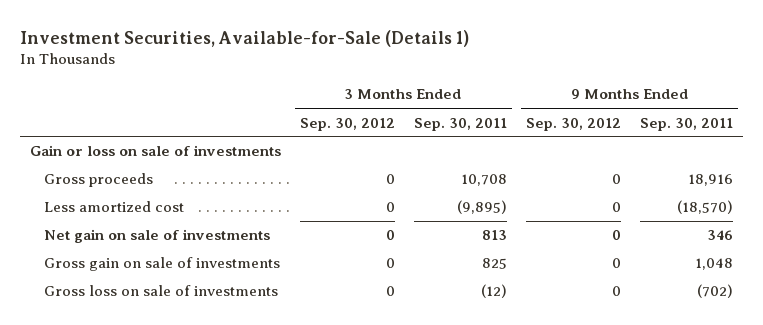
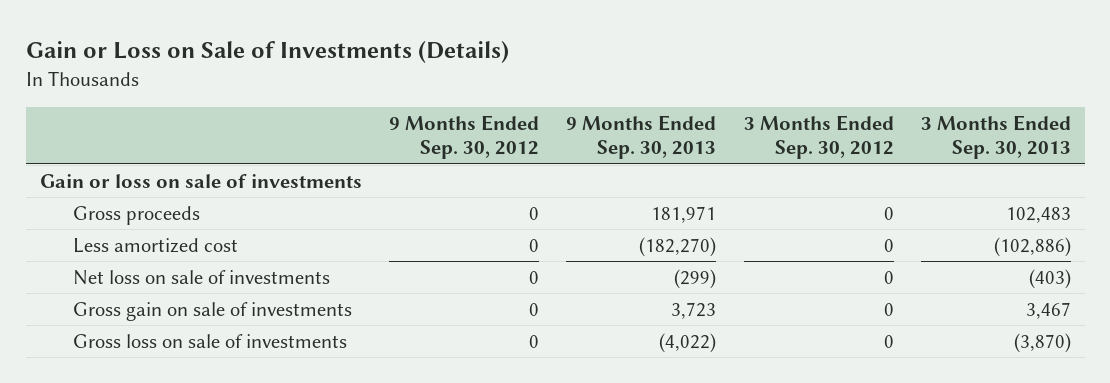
- Investment Securities, Available-for-Sale (Details 1)
+ Gain or Loss on Sale of Investments (Details)
- | 3 Months Ended Sep. 30, 2012 | 3 Months Ended Sep. 30, 2011 | 9 Months Ended Sep. 30, 2012 | 9 Months Ended Sep. 30, 2011
+ | 9 Months Ended Sep. 30, 2012 | 9 Months Ended Sep. 30, 2013 | 3 Months Ended Sep. 30, 2012 | 3 Months Ended Sep. 30, 2013
- Net gain on sale of investments | 0 | 813 | 0 | 346
+ Net loss on sale of investments | 0 | (299) | 0 | (403)

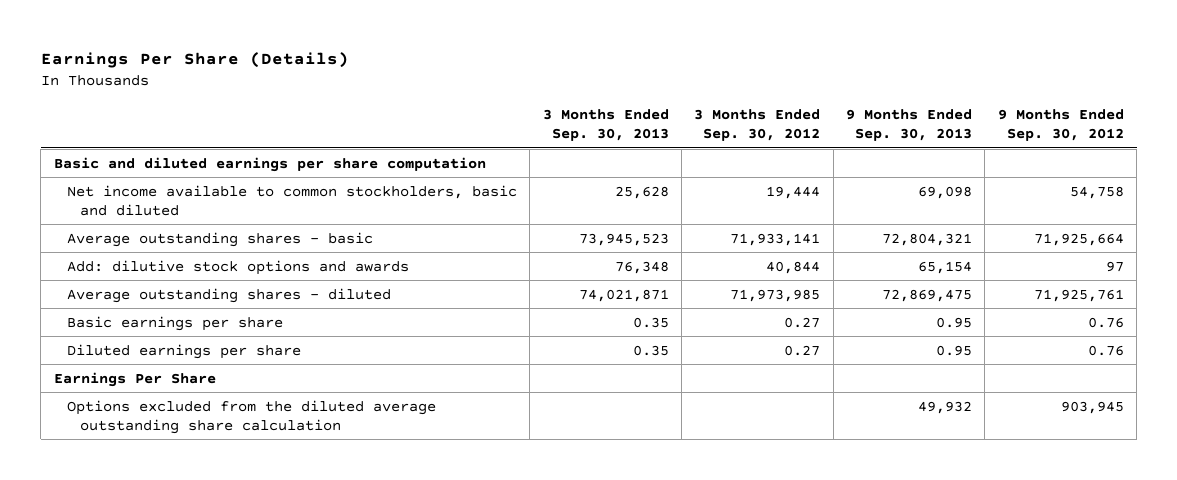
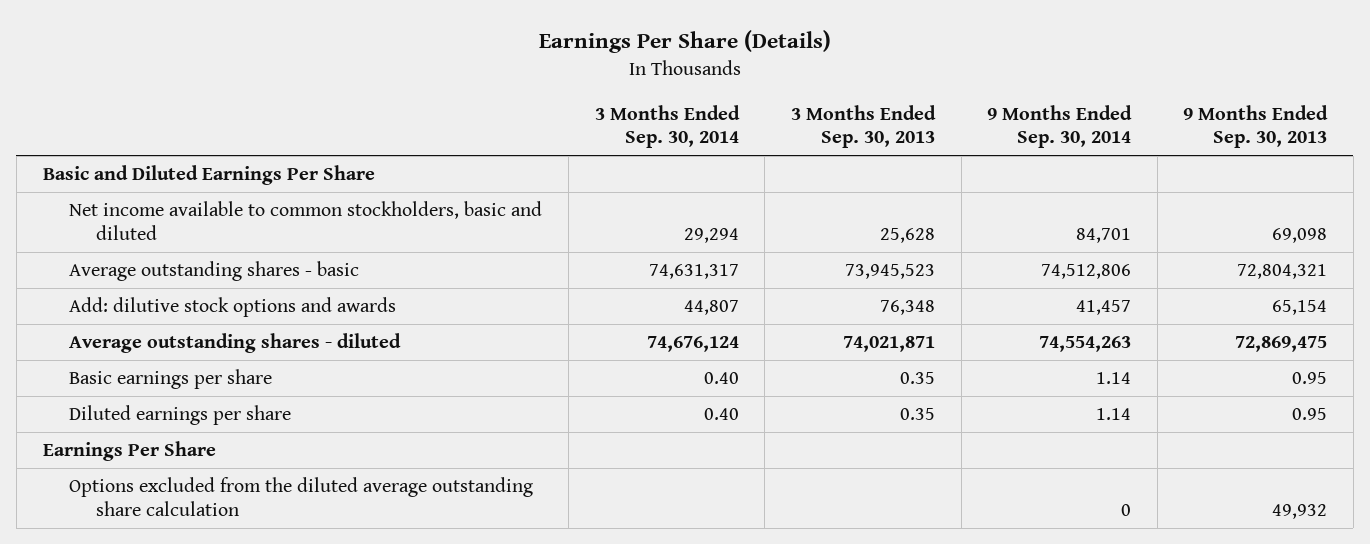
- | 3 Months Ended Sep. 30, 2013 | 3 Months Ended Sep. 30, 2012 | 9 Months Ended Sep. 30, 2013 | 9 Months Ended Sep. 30, 2012
+ | 3 Months Ended Sep. 30, 2014 | 3 Months Ended Sep. 30, 2013 | 9 Months Ended Sep. 30, 2014 | 9 Months Ended Sep. 30, 2013
- Basic and diluted earnings per share computation
+ Basic and Diluted Earnings Per Share

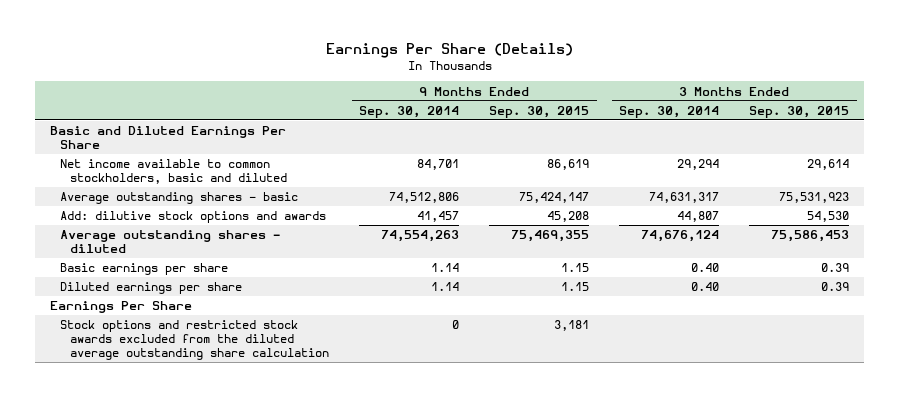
- | 3 Months Ended Sep. 30, 2014 | 3 Months Ended Sep. 30, 2013 | 9 Months Ended Sep. 30, 2014 | 9 Months Ended Sep. 30, 2013
+ | 9 Months Ended Sep. 30, 2014 | 9 Months Ended Sep. 30, 2015 | 3 Months Ended Sep. 30, 2014 | 3 Months Ended Sep. 30, 2015
- Options excluded from the diluted average outstanding share calculation | | | 0 | 49,932
+ Stock options and restricted stock awards excluded from the diluted average outstanding share calculation | 0 | 3,181 | |

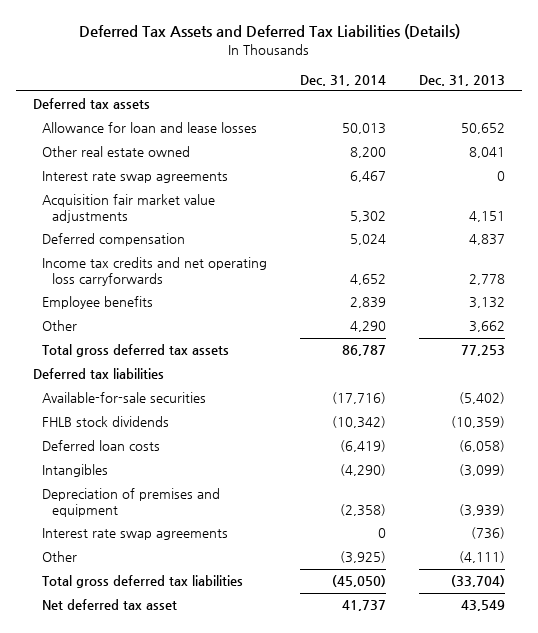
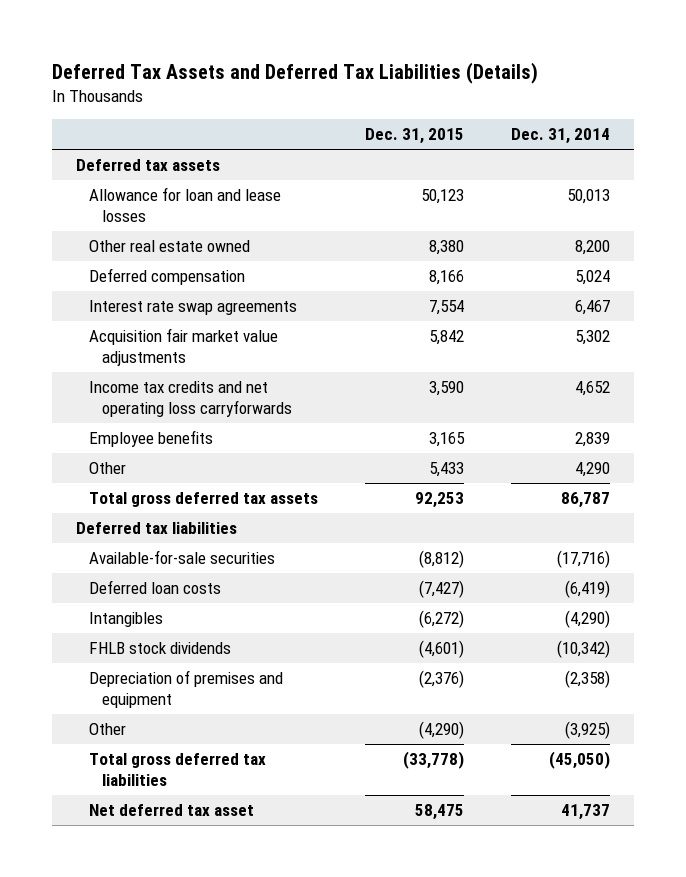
- | Dec. 31, 2014 | Dec. 31, 2013
+ | Dec. 31, 2015 | Dec. 31, 2014
moved up: Deferred compensation | 8,166 | 5,024
moved down: FHLB stock dividends | (4,601) | (10,342)
- Interest rate swap agreements | 0 | (736)

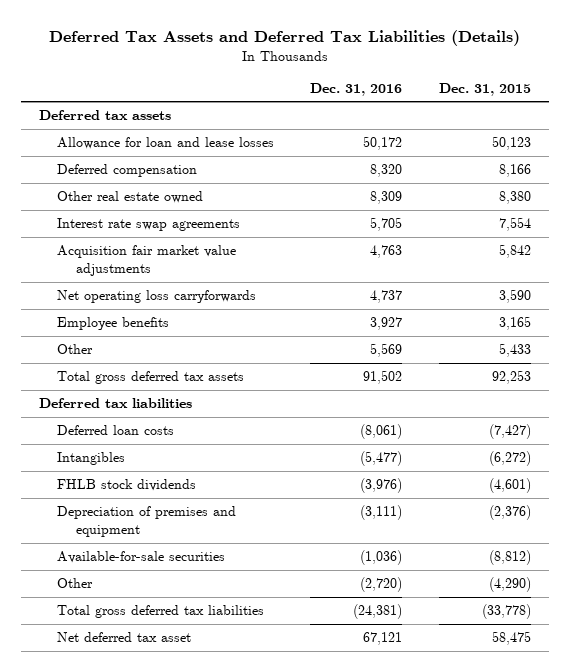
- | Dec. 31, 2015 | Dec. 31, 2014
+ | Dec. 31, 2016 | Dec. 31, 2015
moved down: Other real estate owned | 8,309 | 8,380
- Income tax credits and net operating loss carryforwards | 3,590 | 4,652
+ Net operating loss carryforwards | 4,737 | 3,590
moved down: Available-for-sale securities | (1,036) | (8,812)

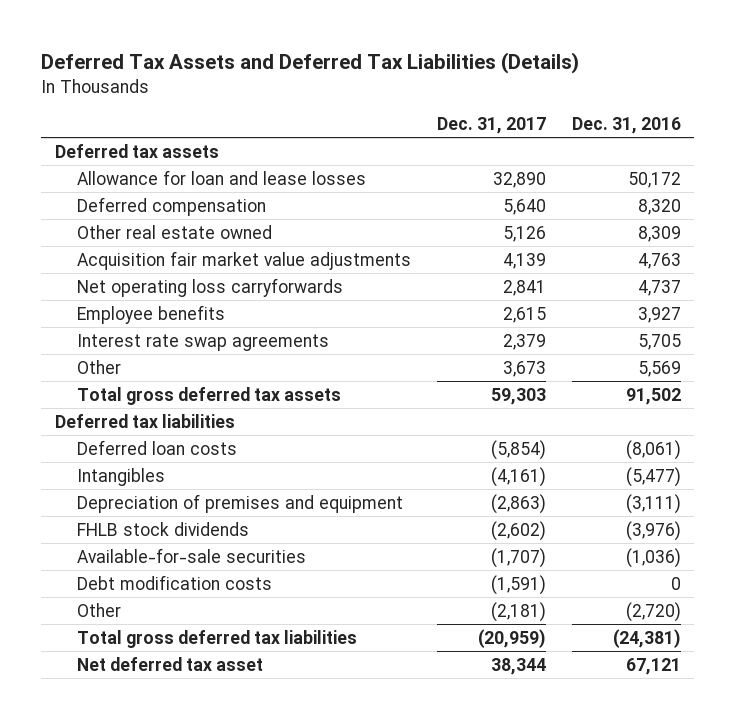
- | Dec. 31, 2016 | Dec. 31, 2015
+ | Dec. 31, 2017 | Dec. 31, 2016
moved down: Interest rate swap agreements | 2,379 | 5,705
moved down: FHLB stock dividends | (2,602) | (3,976)
+ Debt modification costs | (1,591) | 0

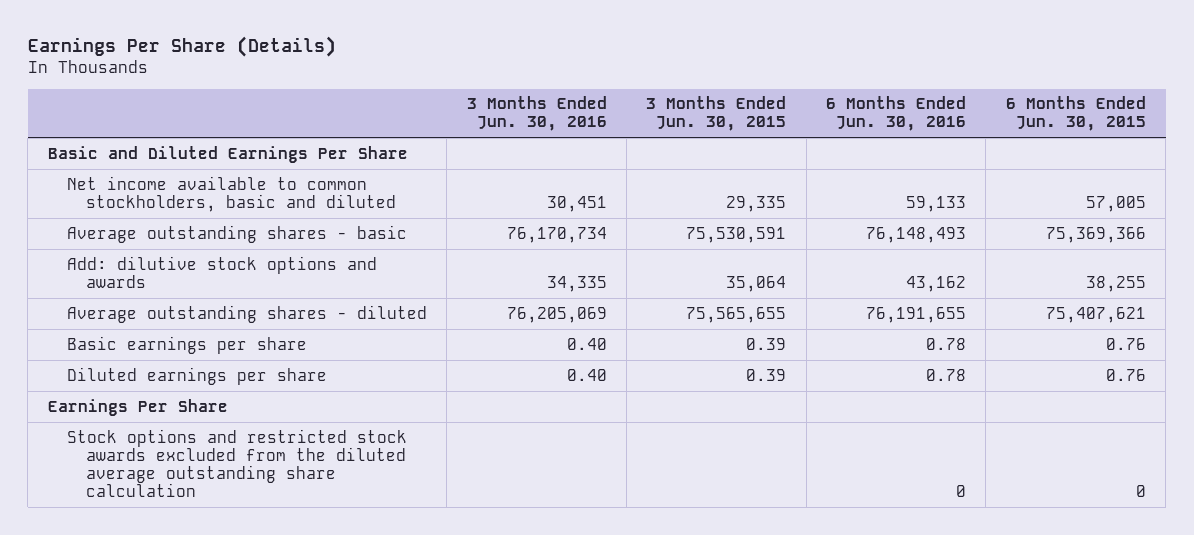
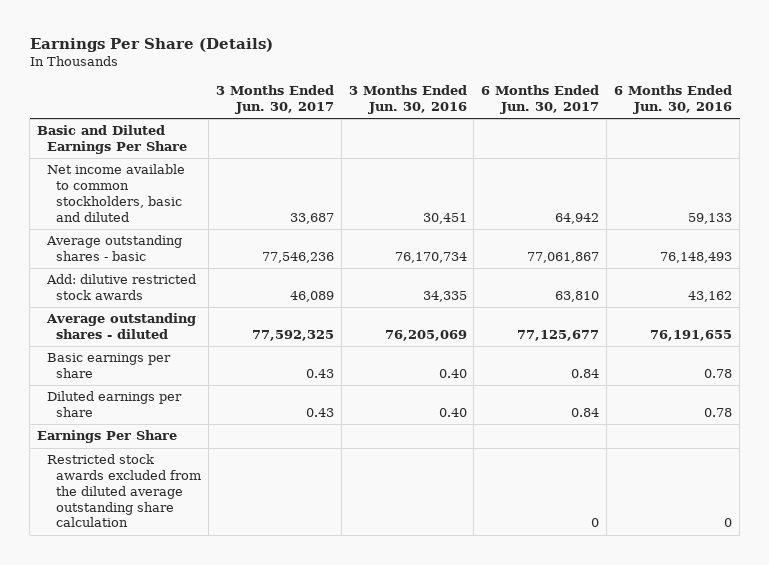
- | 3 Months Ended Jun. 30, 2016 | 3 Months Ended Jun. 30, 2015 | 6 Months Ended Jun. 30, 2016 | 6 Months Ended Jun. 30, 2015
+ | 3 Months Ended Jun. 30, 2017 | 3 Months Ended Jun. 30, 2016 | 6 Months Ended Jun. 30, 2017 | 6 Months Ended Jun. 30, 2016
- Add: dilutive stock options and awards | 34,335 | 35,064 | 43,162 | 38,255
+ Add: dilutive restricted stock awards | 46,089 | 34,335 | 63,810 | 43,162
- Stock options and restricted stock awards excluded from the diluted average outstanding share calculation | | | 0 | 0
+ Restricted stock awards excluded from the diluted average outstanding share calculation | | | 0 | 0

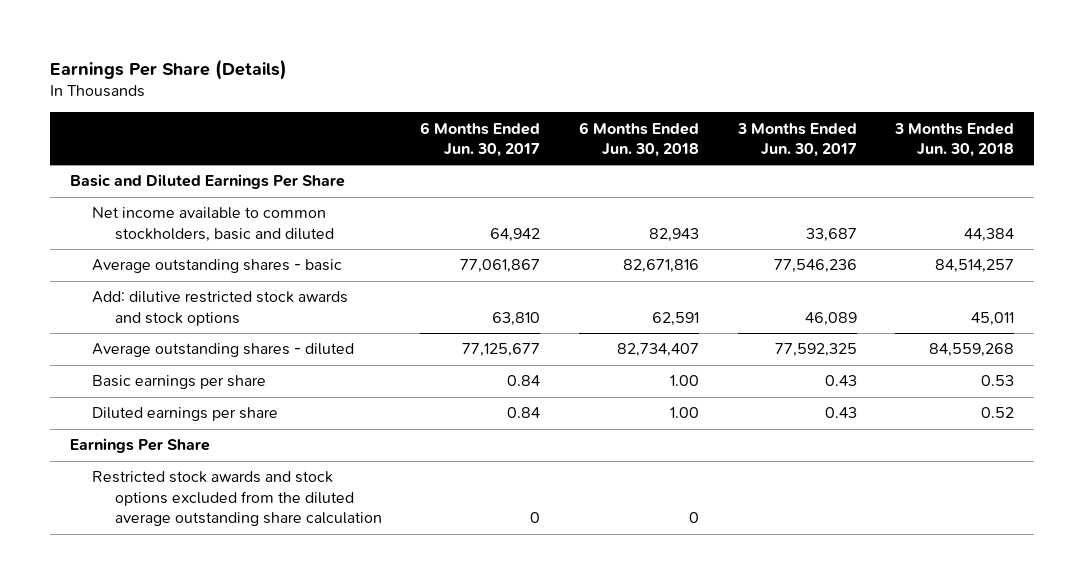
- | 3 Months Ended Jun. 30, 2017 | 3 Months Ended Jun. 30, 2016 | 6 Months Ended Jun. 30, 2017 | 6 Months Ended Jun. 30, 2016
+ | 6 Months Ended Jun. 30, 2017 | 6 Months Ended Jun. 30, 2018 | 3 Months Ended Jun. 30, 2017 | 3 Months Ended Jun. 30, 2018
- Add: dilutive restricted stock awards | 46,089 | 34,335 | 63,810 | 43,162
+ Add: dilutive restricted stock awards and stock options | 63,810 | 62,591 | 46,089 | 45,011
- Restricted stock awards excluded from the diluted average outstanding share calculation | | | 0 | 0
+ Restricted stock awards and stock options excluded from the diluted average outstanding share calculation | 0 | 0 | |

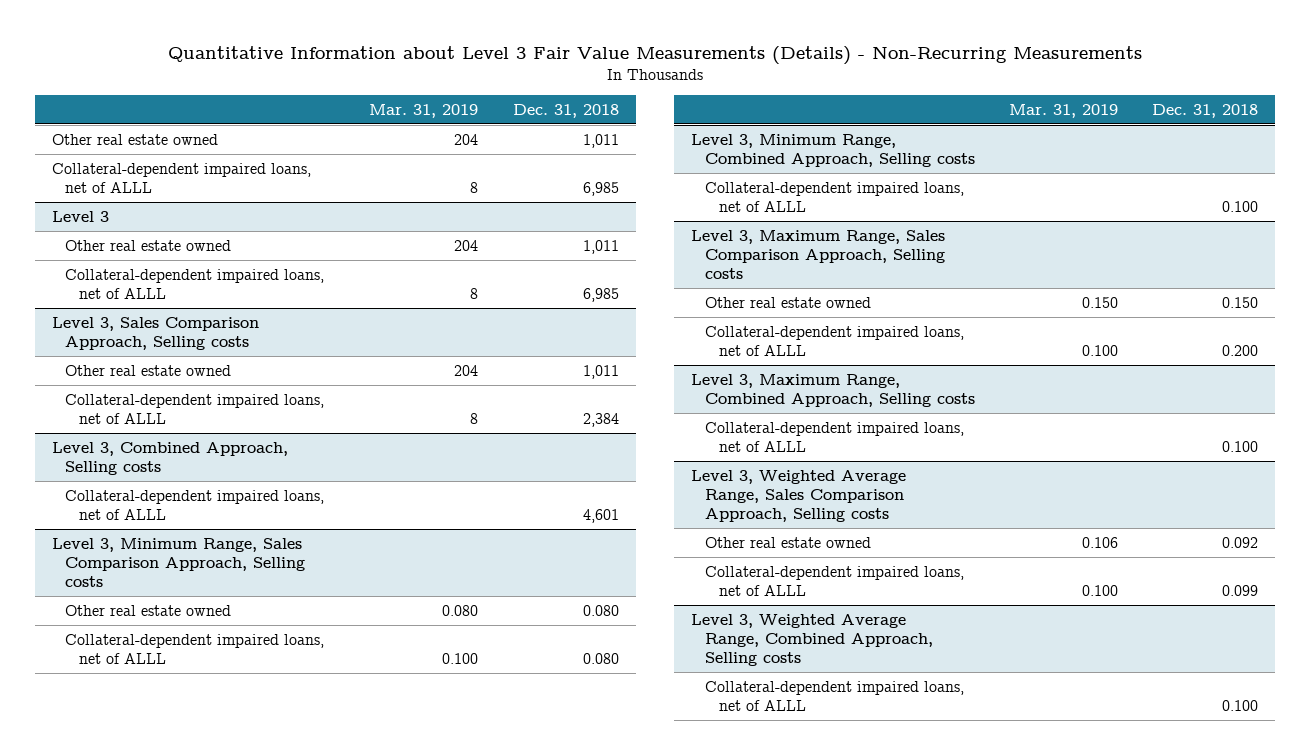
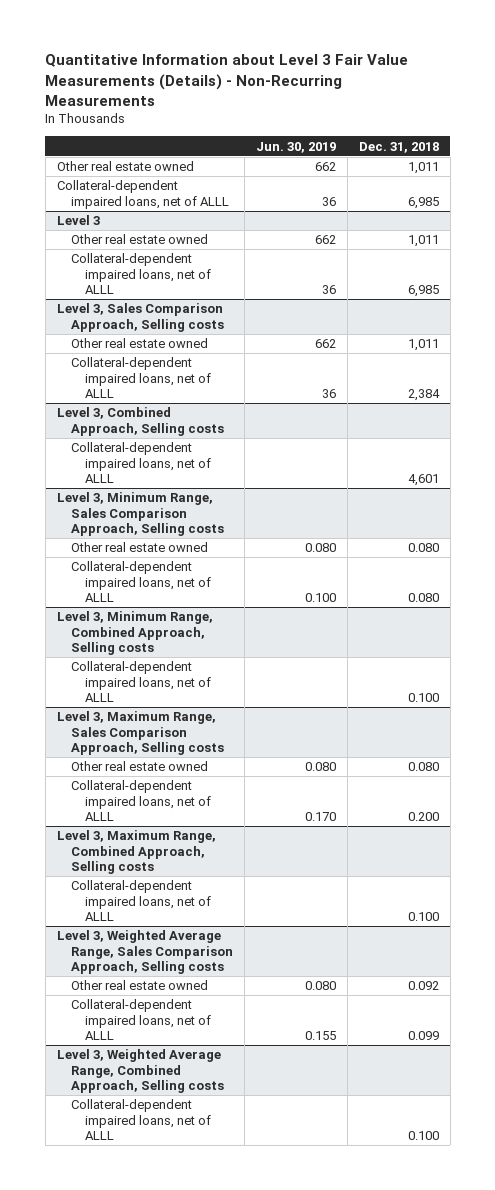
- | Mar. 31, 2019 | Dec. 31, 2018
+ | Jun. 30, 2019 | Dec. 31, 2018
@ Level 3, Maximum Range, Sales Comparison Approach, Selling costs
- Other real estate owned | 0.150 | 0.150
+ Other real estate owned | 0.080 | 0.080

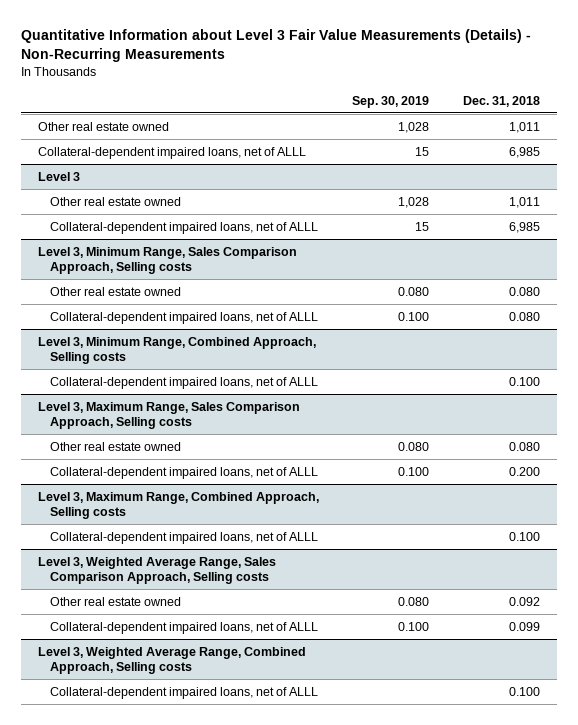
- | Jun. 30, 2019 | Dec. 31, 2018
+ | Sep. 30, 2019 | Dec. 31, 2018
- Level 3, Sales Comparison Approach, Selling costs
- Other real estate owned | 662 | 1,011
- Collateral-dependent impaired loans, net of ALLL | 36 | 2,384
- Level 3, Combined Approach, Selling costs
- Collateral-dependent impaired loans, net of ALLL | | 4,601

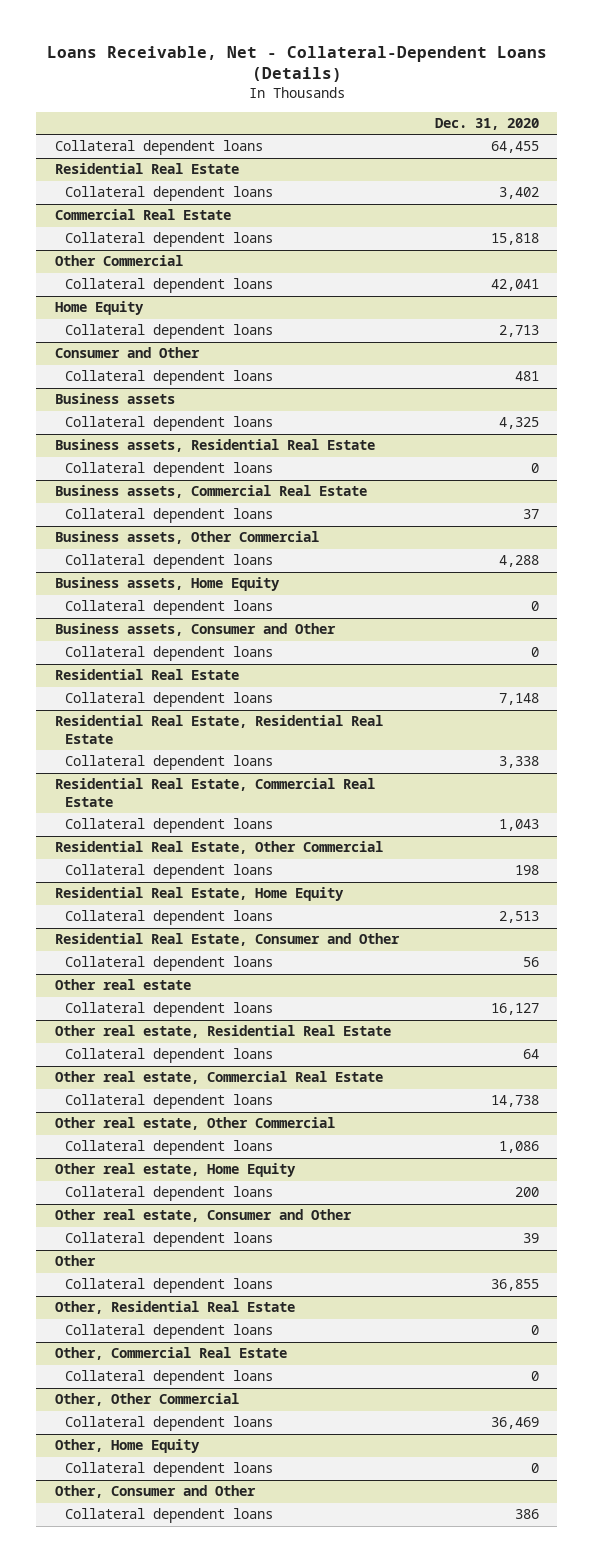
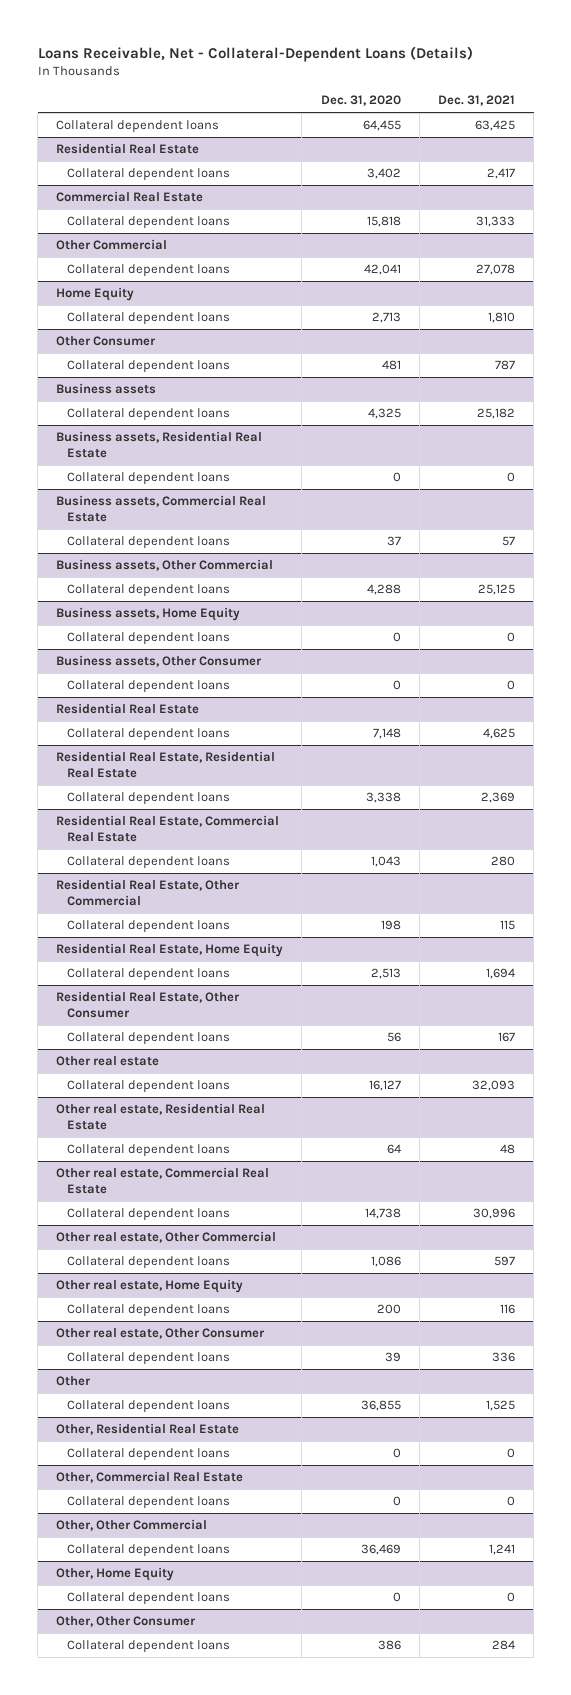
- | Dec. 31, 2020
+ | Dec. 31, 2020 | Dec. 31, 2021
- Consumer and Other
+ Other Consumer
- Business assets, Consumer and Other
+ Business assets, Other Consumer
- Residential Real Estate, Consumer and Other
+ Residential Real Estate, Other Consumer
- Other real estate, Consumer and Other
+ Other real estate, Other Consumer
- Other, Consumer and Other
+ Other, Other Consumer

